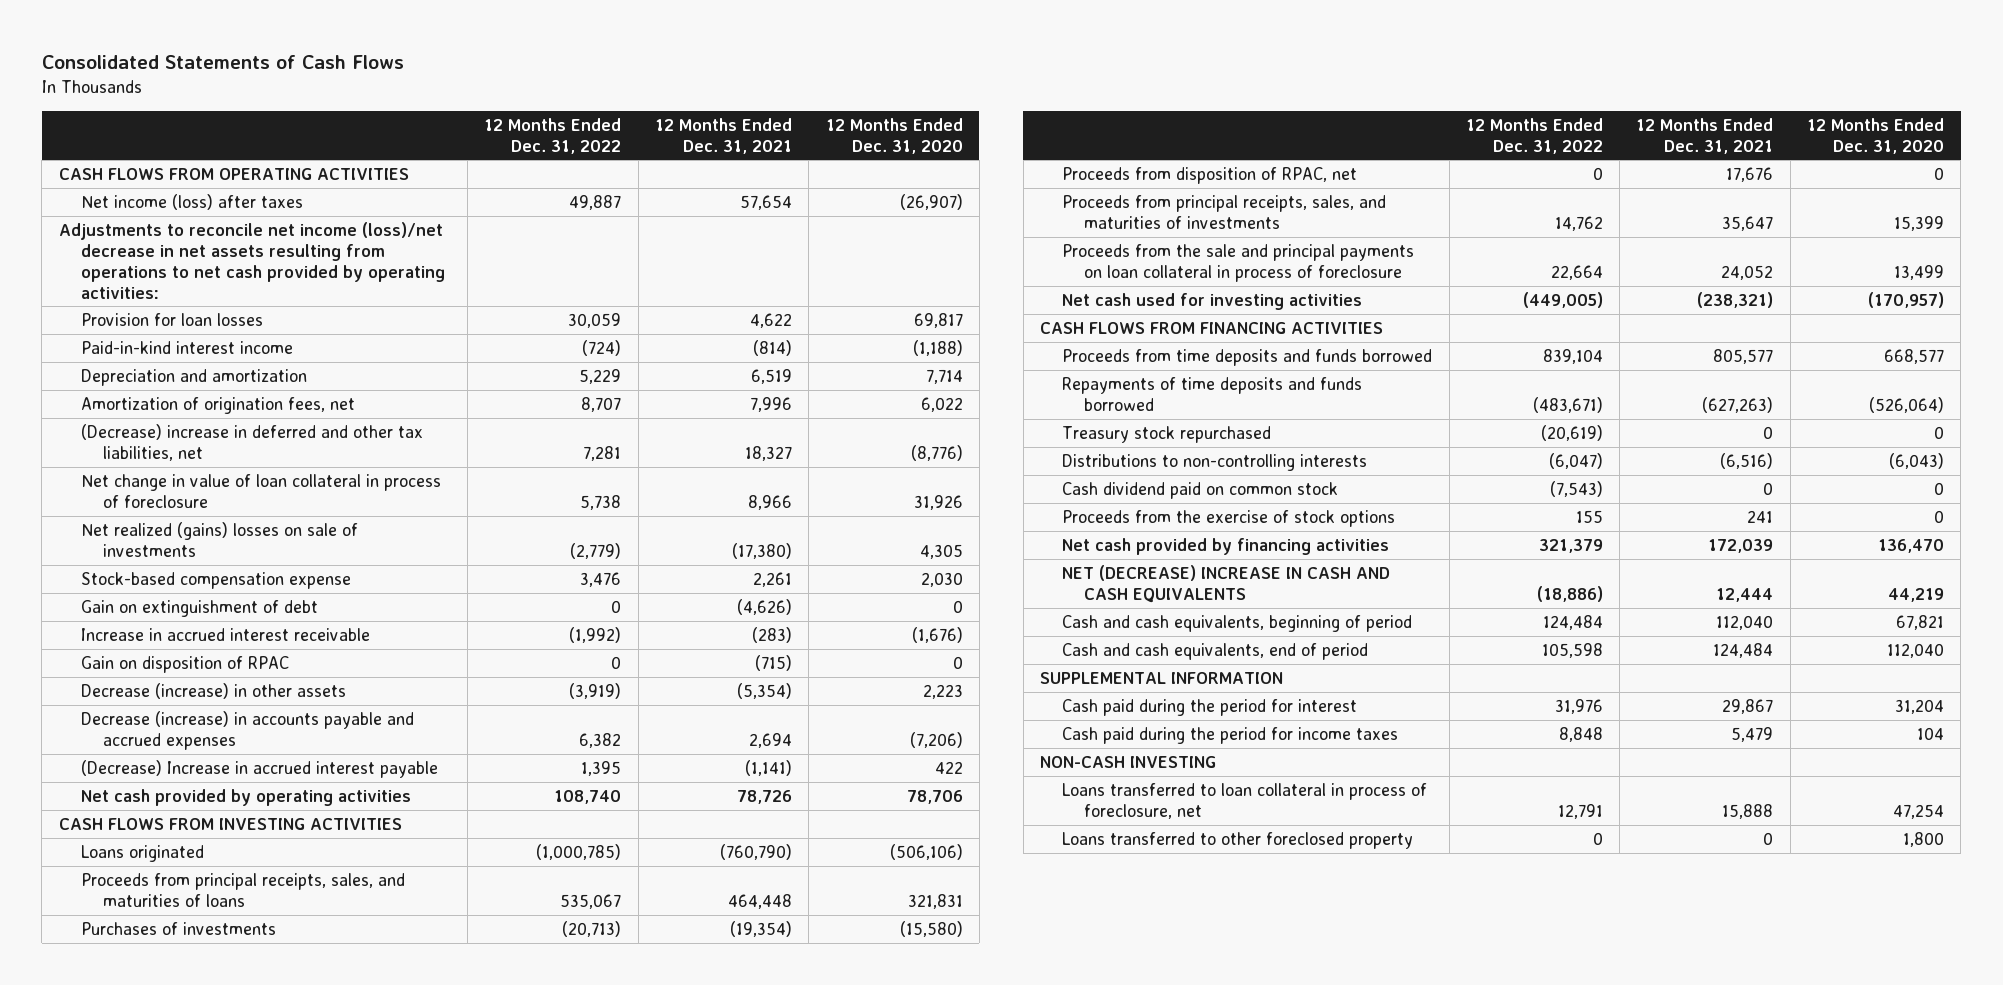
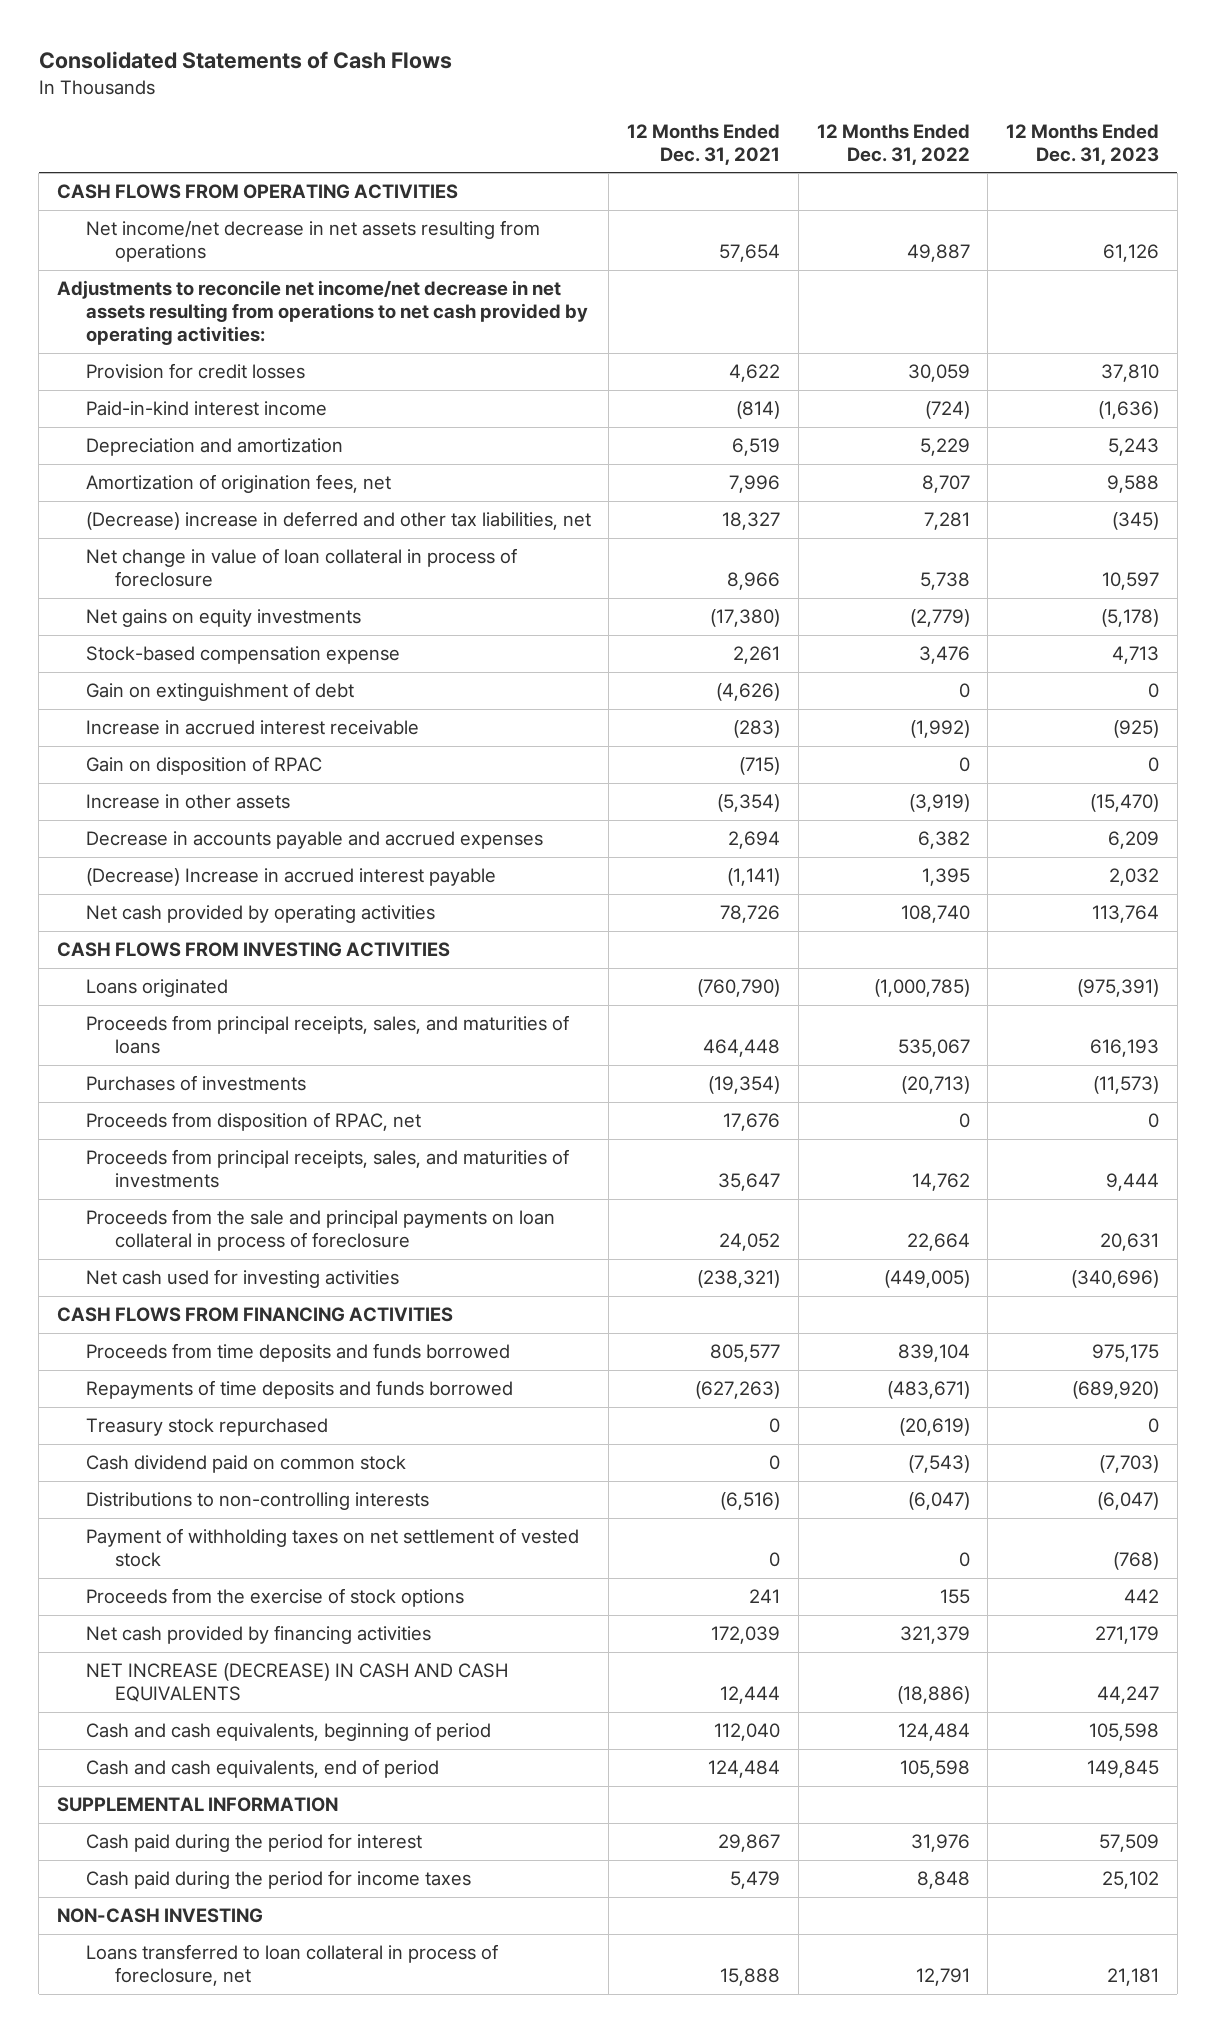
- | 12 Months Ended Dec. 31, 2022 | 12 Months Ended Dec. 31, 2021 | 12 Months Ended Dec. 31, 2020
+ | 12 Months Ended Dec. 31, 2021 | 12 Months Ended Dec. 31, 2022 | 12 Months Ended Dec. 31, 2023
- Net income (loss) after taxes | 49,887 | 57,654 | (26,907)
- Adjustments to reconcile net income (loss)/net decrease in net assets resulting from operations to net cash provided by operating activities:
- Provision for loan losses | 30,059 | 4,622 | 69,817
+ Net income/net decrease in net assets resulting from operations | 57,654 | 49,887 | 61,126
+ Adjustments to reconcile net income/net decrease in net assets resulting from operations to net cash provided by operating activities:
+ Provision for credit losses | 4,622 | 30,059 | 37,810
- Net realized (gains) losses on sale of investments | (2,779) | (17,380) | 4,305
+ Net gains on equity investments | (17,380) | (2,779) | (5,178)
- Decrease (increase) in other assets | (3,919) | (5,354) | 2,223
- Decrease (increase) in accounts payable and accrued expenses | 6,382 | 2,694 | (7,206)
+ Increase in other assets | (5,354) | (3,919) | (15,470)
+ Decrease in accounts payable and accrued expenses | 2,694 | 6,382 | 6,209
moved down: Distributions to non-controlling interests | (6,516) | (6,047) | (6,047)
+ Payment of withholding taxes on net settlement of vested stock | 0 | 0 | (768)
- NET (DECREASE) INCREASE IN CASH AND CASH EQUIVALENTS | (18,886) | 12,444 | 44,219
+ NET INCREASE (DECREASE) IN CASH AND CASH EQUIVALENTS | 12,444 | (18,886) | 44,247
- Loans transferred to other foreclosed property | 0 | 0 | 1,800

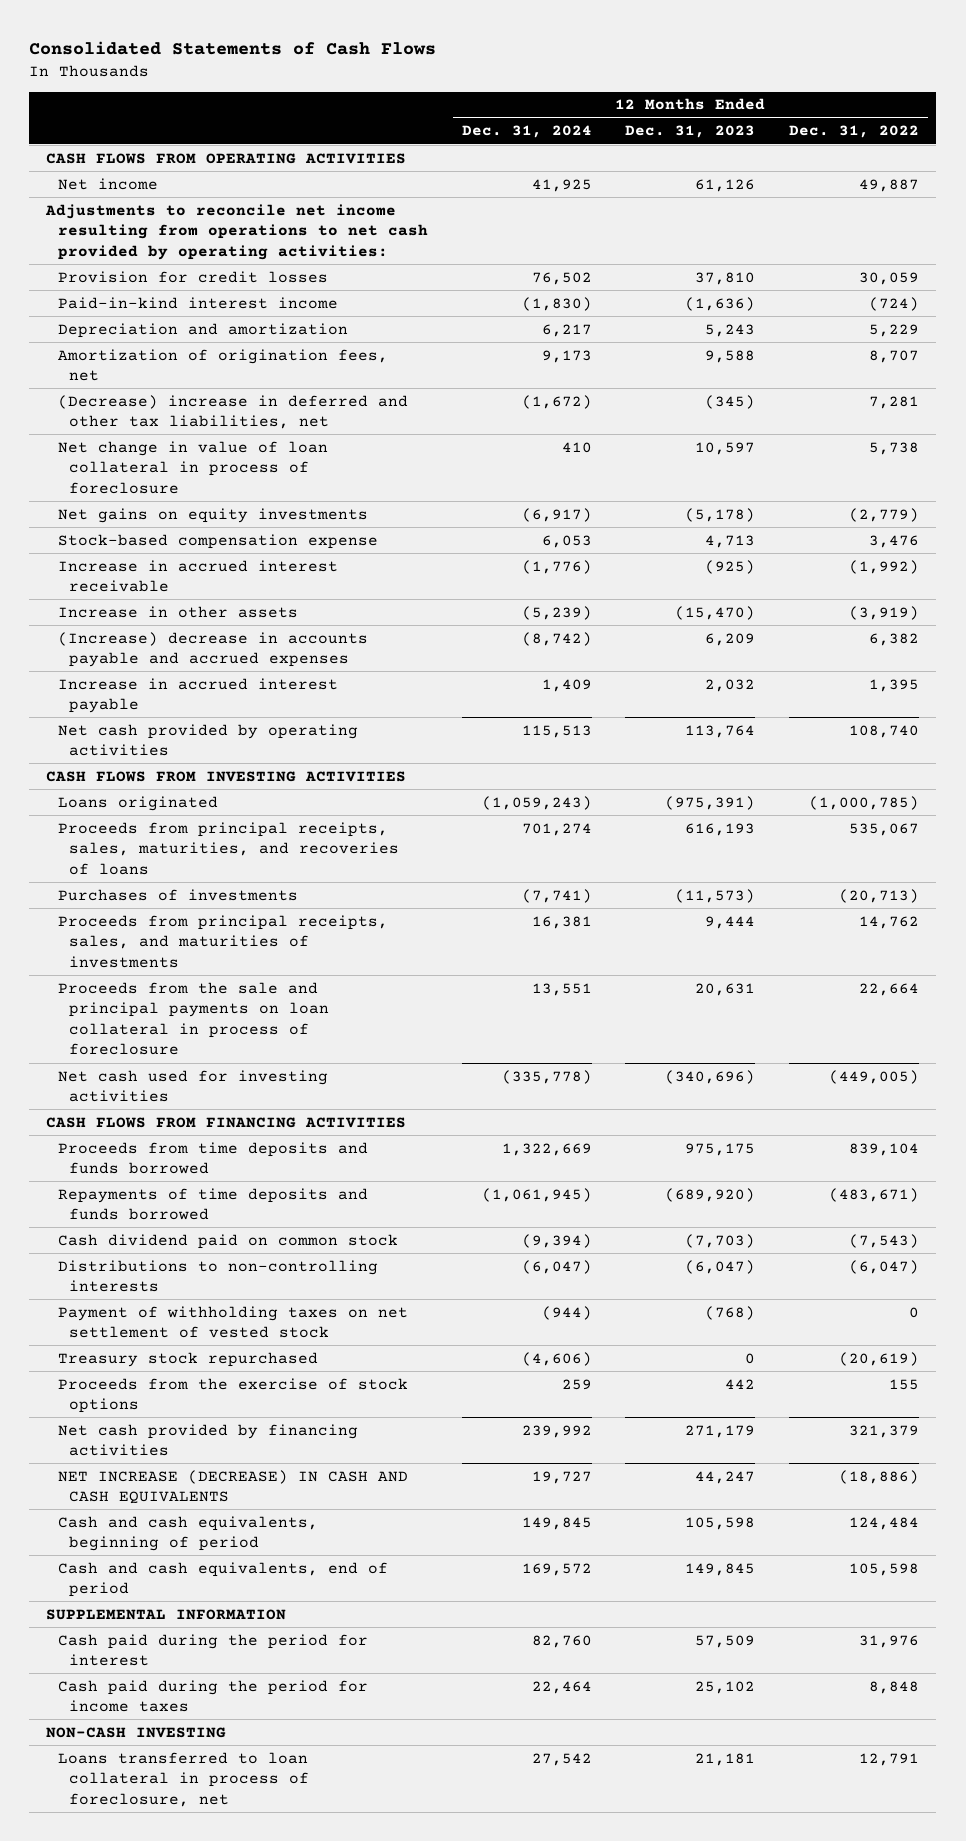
- | 12 Months Ended Dec. 31, 2021 | 12 Months Ended Dec. 31, 2022 | 12 Months Ended Dec. 31, 2023
+ | 12 Months Ended Dec. 31, 2024 | 12 Months Ended Dec. 31, 2023 | 12 Months Ended Dec. 31, 2022
- Net income/net decrease in net assets resulting from operations | 57,654 | 49,887 | 61,126
- Adjustments to reconcile net income/net decrease in net assets resulting from operations to net cash provided by operating activities:
+ Net income | 41,925 | 61,126 | 49,887
+ Adjustments to reconcile net income resulting from operations to net cash provided by operating activities:
- Gain on extinguishment of debt | (4,626) | 0 | 0
- Gain on disposition of RPAC | (715) | 0 | 0
- Decrease in accounts payable and accrued expenses | 2,694 | 6,382 | 6,209
- (Decrease) Increase in accrued interest payable | (1,141) | 1,395 | 2,032
+ (Increase) decrease in accounts payable and accrued expenses | (8,742) | 6,209 | 6,382
+ Increase in accrued interest payable | 1,409 | 2,032 | 1,395
- Proceeds from principal receipts, sales, and maturities of loans | 464,448 | 535,067 | 616,193
+ Proceeds from principal receipts, sales, maturities, and recoveries of loans | 701,274 | 616,193 | 535,067
- Proceeds from disposition of RPAC, net | 17,676 | 0 | 0
moved down: Treasury stock repurchased | (4,606) | 0 | (20,619)

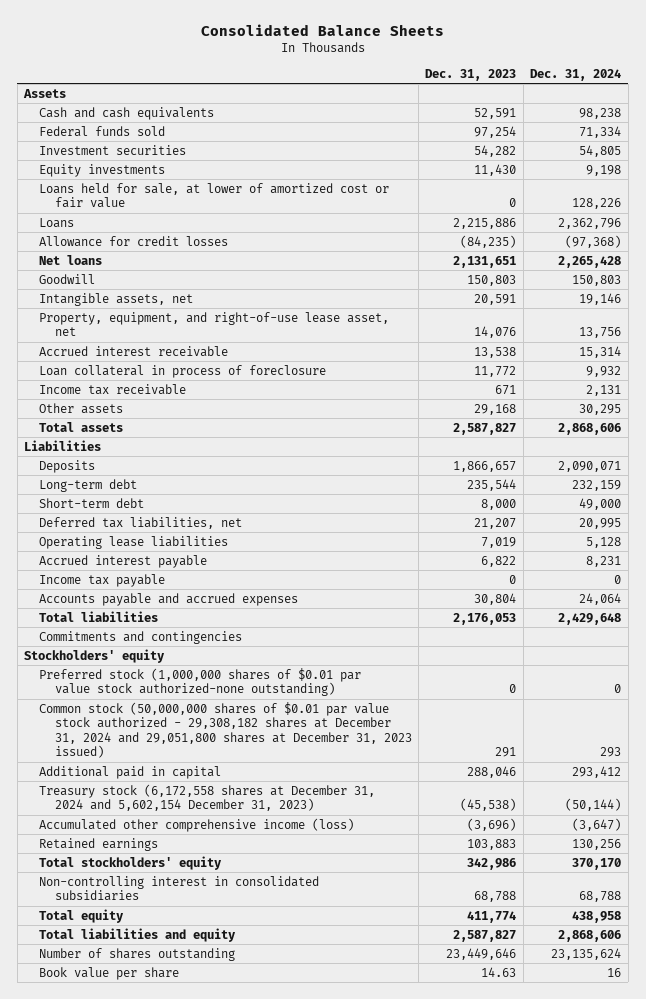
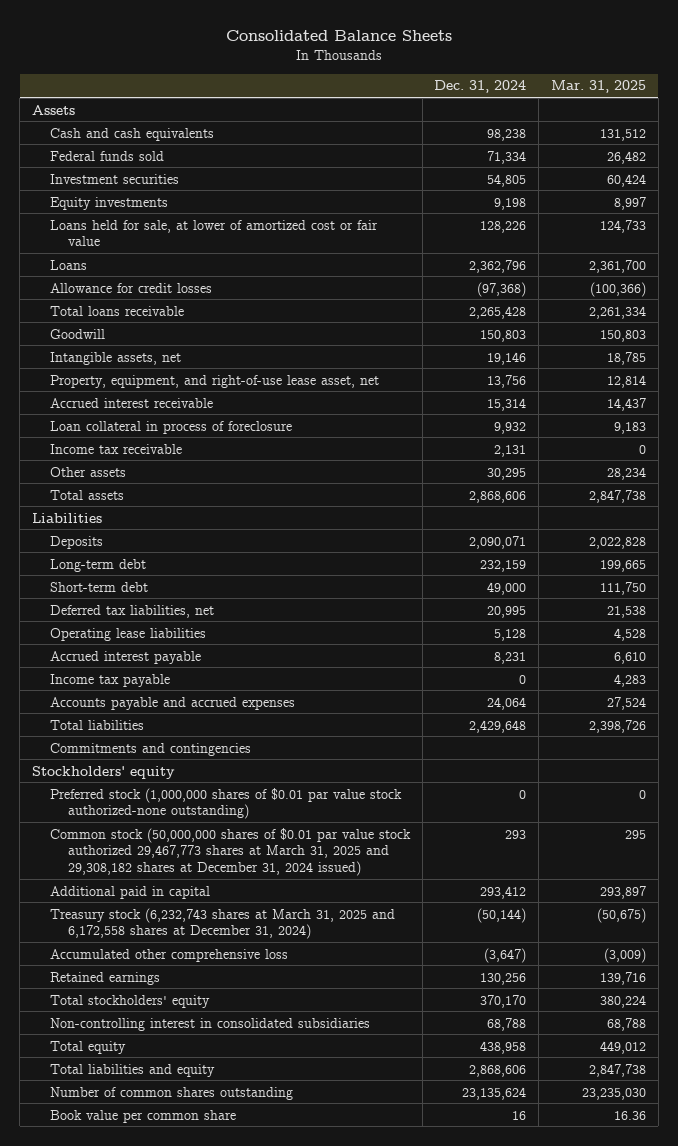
- | Dec. 31, 2023 | Dec. 31, 2024
+ | Dec. 31, 2024 | Mar. 31, 2025
- Net loans | 2,131,651 | 2,265,428
+ Total loans receivable | 2,265,428 | 2,261,334
- Common stock (50,000,000 shares of $0.01 par value stock authorized - 29,308,182 shares at December 31, 2024 and 29,051,800 shares at December 31, 2023 issued) | 291 | 293
+ Common stock (50,000,000 shares of $0.01 par value stock authorized 29,467,773 shares at March 31, 2025 and 29,308,182 shares at December 31, 2024 issued) | 293 | 295
- Treasury stock (6,172,558 shares at December 31, 2024 and 5,602,154 December 31, 2023) | (45,538) | (50,144)
- Accumulated other comprehensive income (loss) | (3,696) | (3,647)
+ Treasury stock (6,232,743 shares at March 31, 2025 and 6,172,558 shares at December 31, 2024) | (50,144) | (50,675)
+ Accumulated other comprehensive loss | (3,647) | (3,009)
- Number of shares outstanding | 23,449,646 | 23,135,624
- Book value per share | 14.63 | 16
+ Number of common shares outstanding | 23,135,624 | 23,235,030
+ Book value per common share | 16 | 16.36

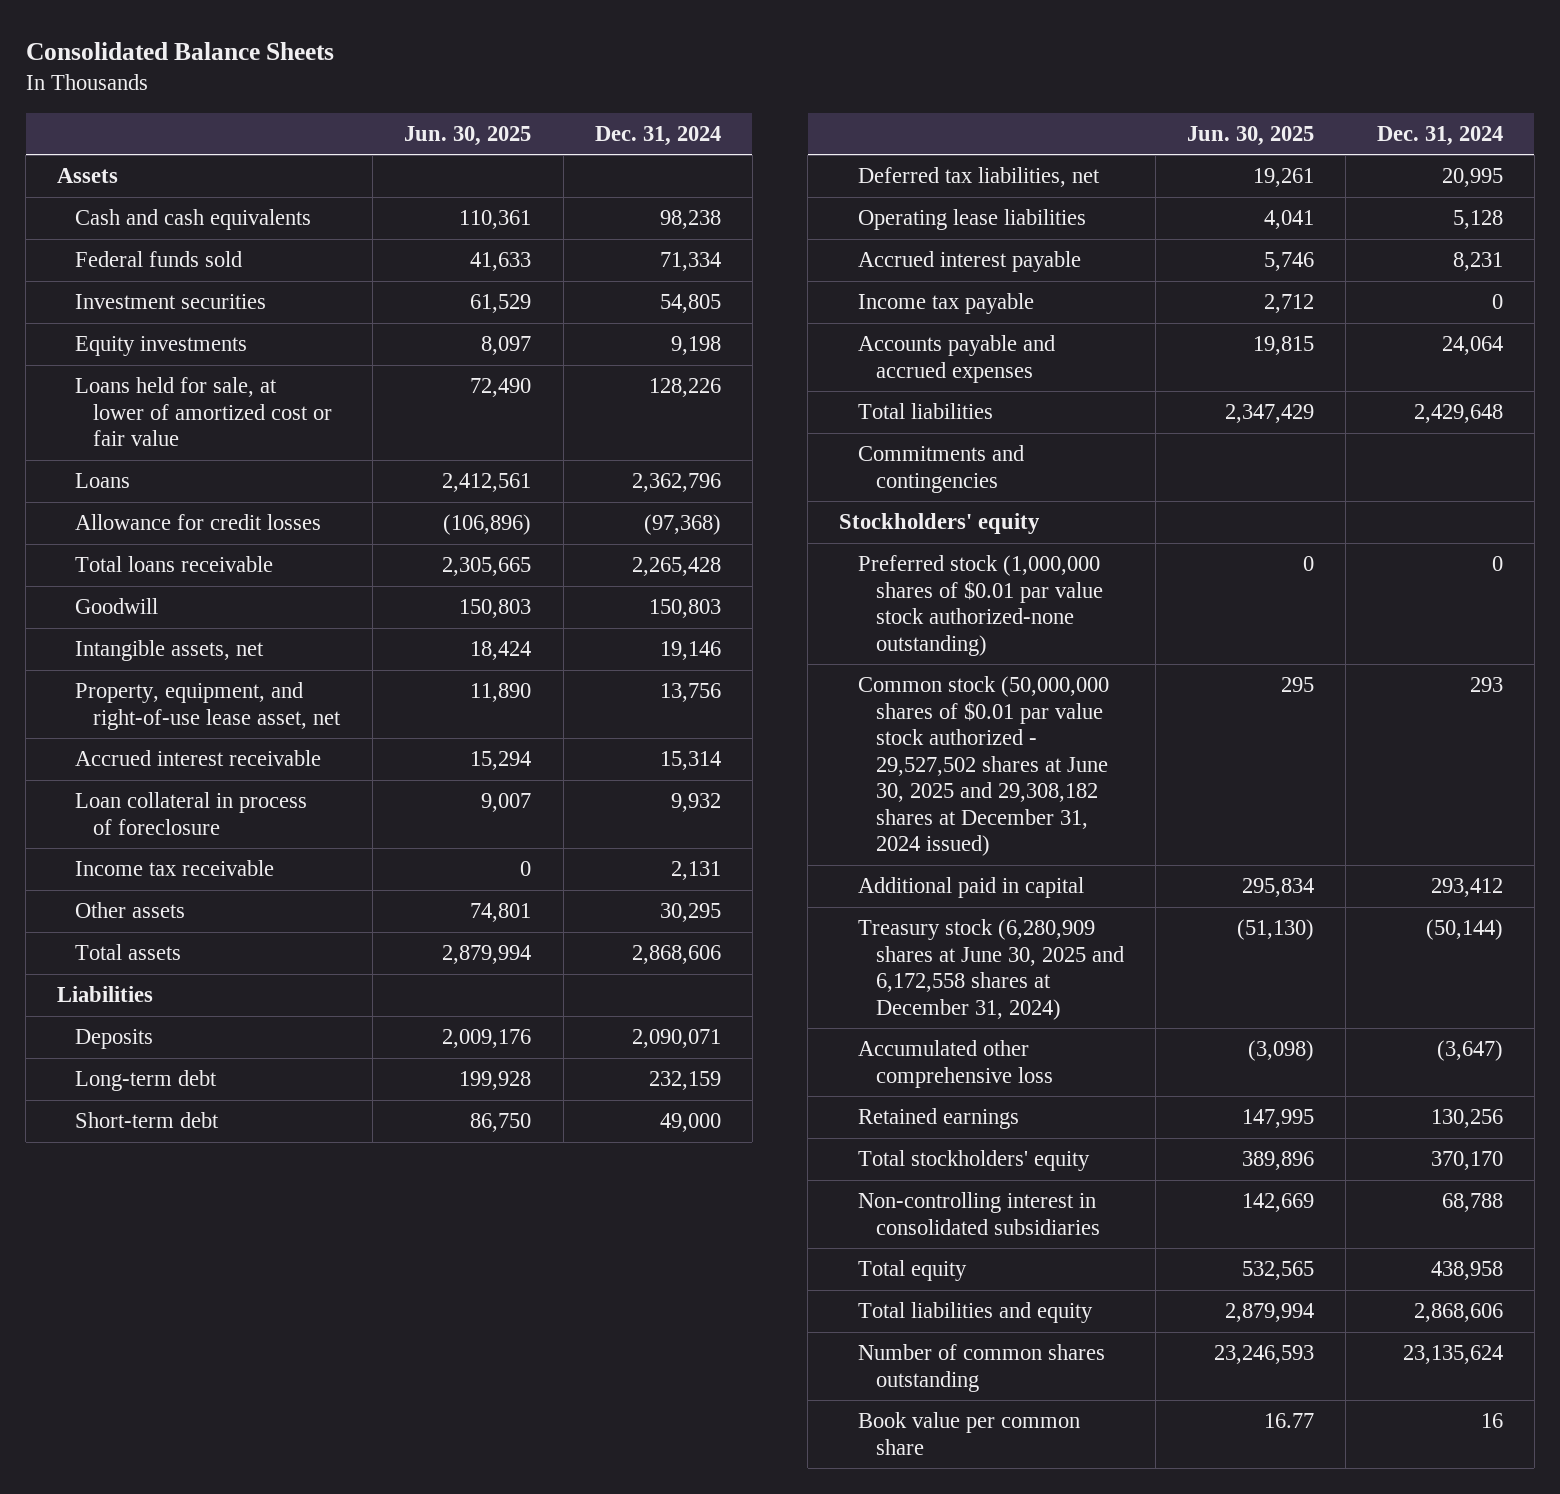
- | Dec. 31, 2024 | Mar. 31, 2025
+ | Jun. 30, 2025 | Dec. 31, 2024
- Common stock (50,000,000 shares of $0.01 par value stock authorized 29,467,773 shares at March 31, 2025 and 29,308,182 shares at December 31, 2024 issued) | 293 | 295
+ Common stock (50,000,000 shares of $0.01 par value stock authorized - 29,527,502 shares at June 30, 2025 and 29,308,182 shares at December 31, 2024 issued) | 295 | 293
- Treasury stock (6,232,743 shares at March 31, 2025 and 6,172,558 shares at December 31, 2024) | (50,144) | (50,675)
+ Treasury stock (6,280,909 shares at June 30, 2025 and 6,172,558 shares at December 31, 2024) | (51,130) | (50,144)

